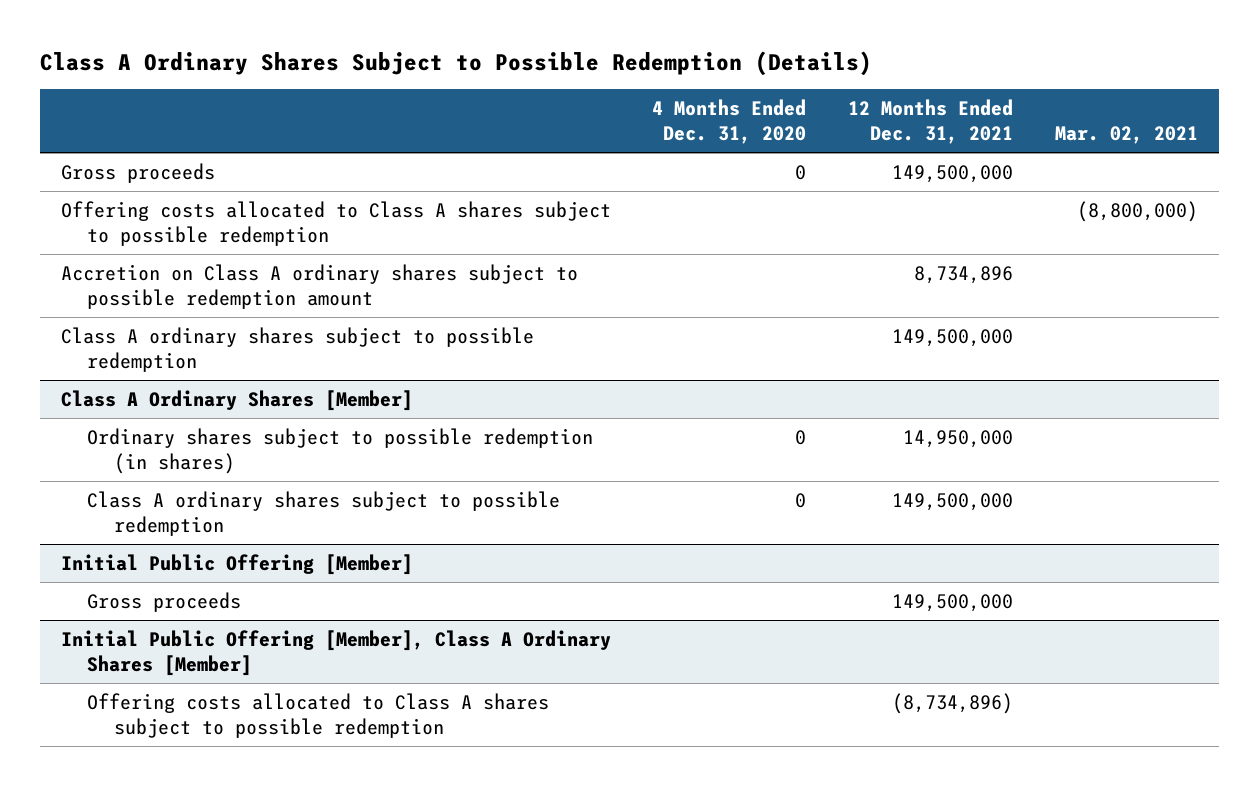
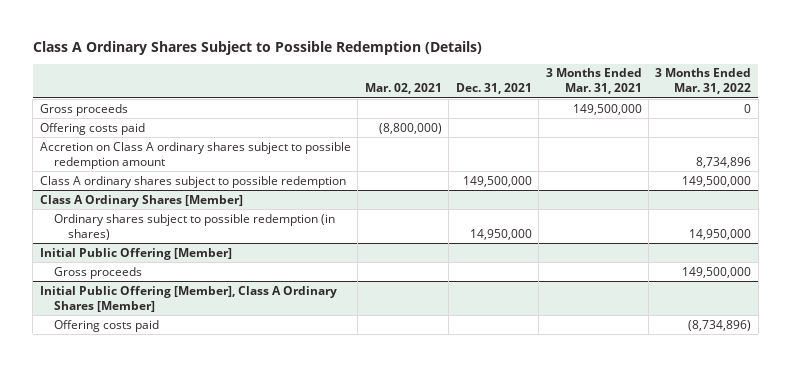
- | 4 Months Ended Dec. 31, 2020 | 12 Months Ended Dec. 31, 2021 | Mar. 02, 2021
+ | Mar. 02, 2021 | Dec. 31, 2021 | 3 Months Ended Mar. 31, 2021 | 3 Months Ended Mar. 31, 2022
- Offering costs allocated to Class A shares subject to possible redemption | | | (8,800,000)
+ Offering costs paid | (8,800,000) | | |
@ Class A Ordinary Shares [Member]
- Class A ordinary shares subject to possible redemption | 0 | 149,500,000 |
@ Initial Public Offering [Member], Class A Ordinary Shares [Member]
- Offering costs allocated to Class A shares subject to possible redemption | | (8,734,896) |
+ Offering costs paid | | | | (8,734,896)

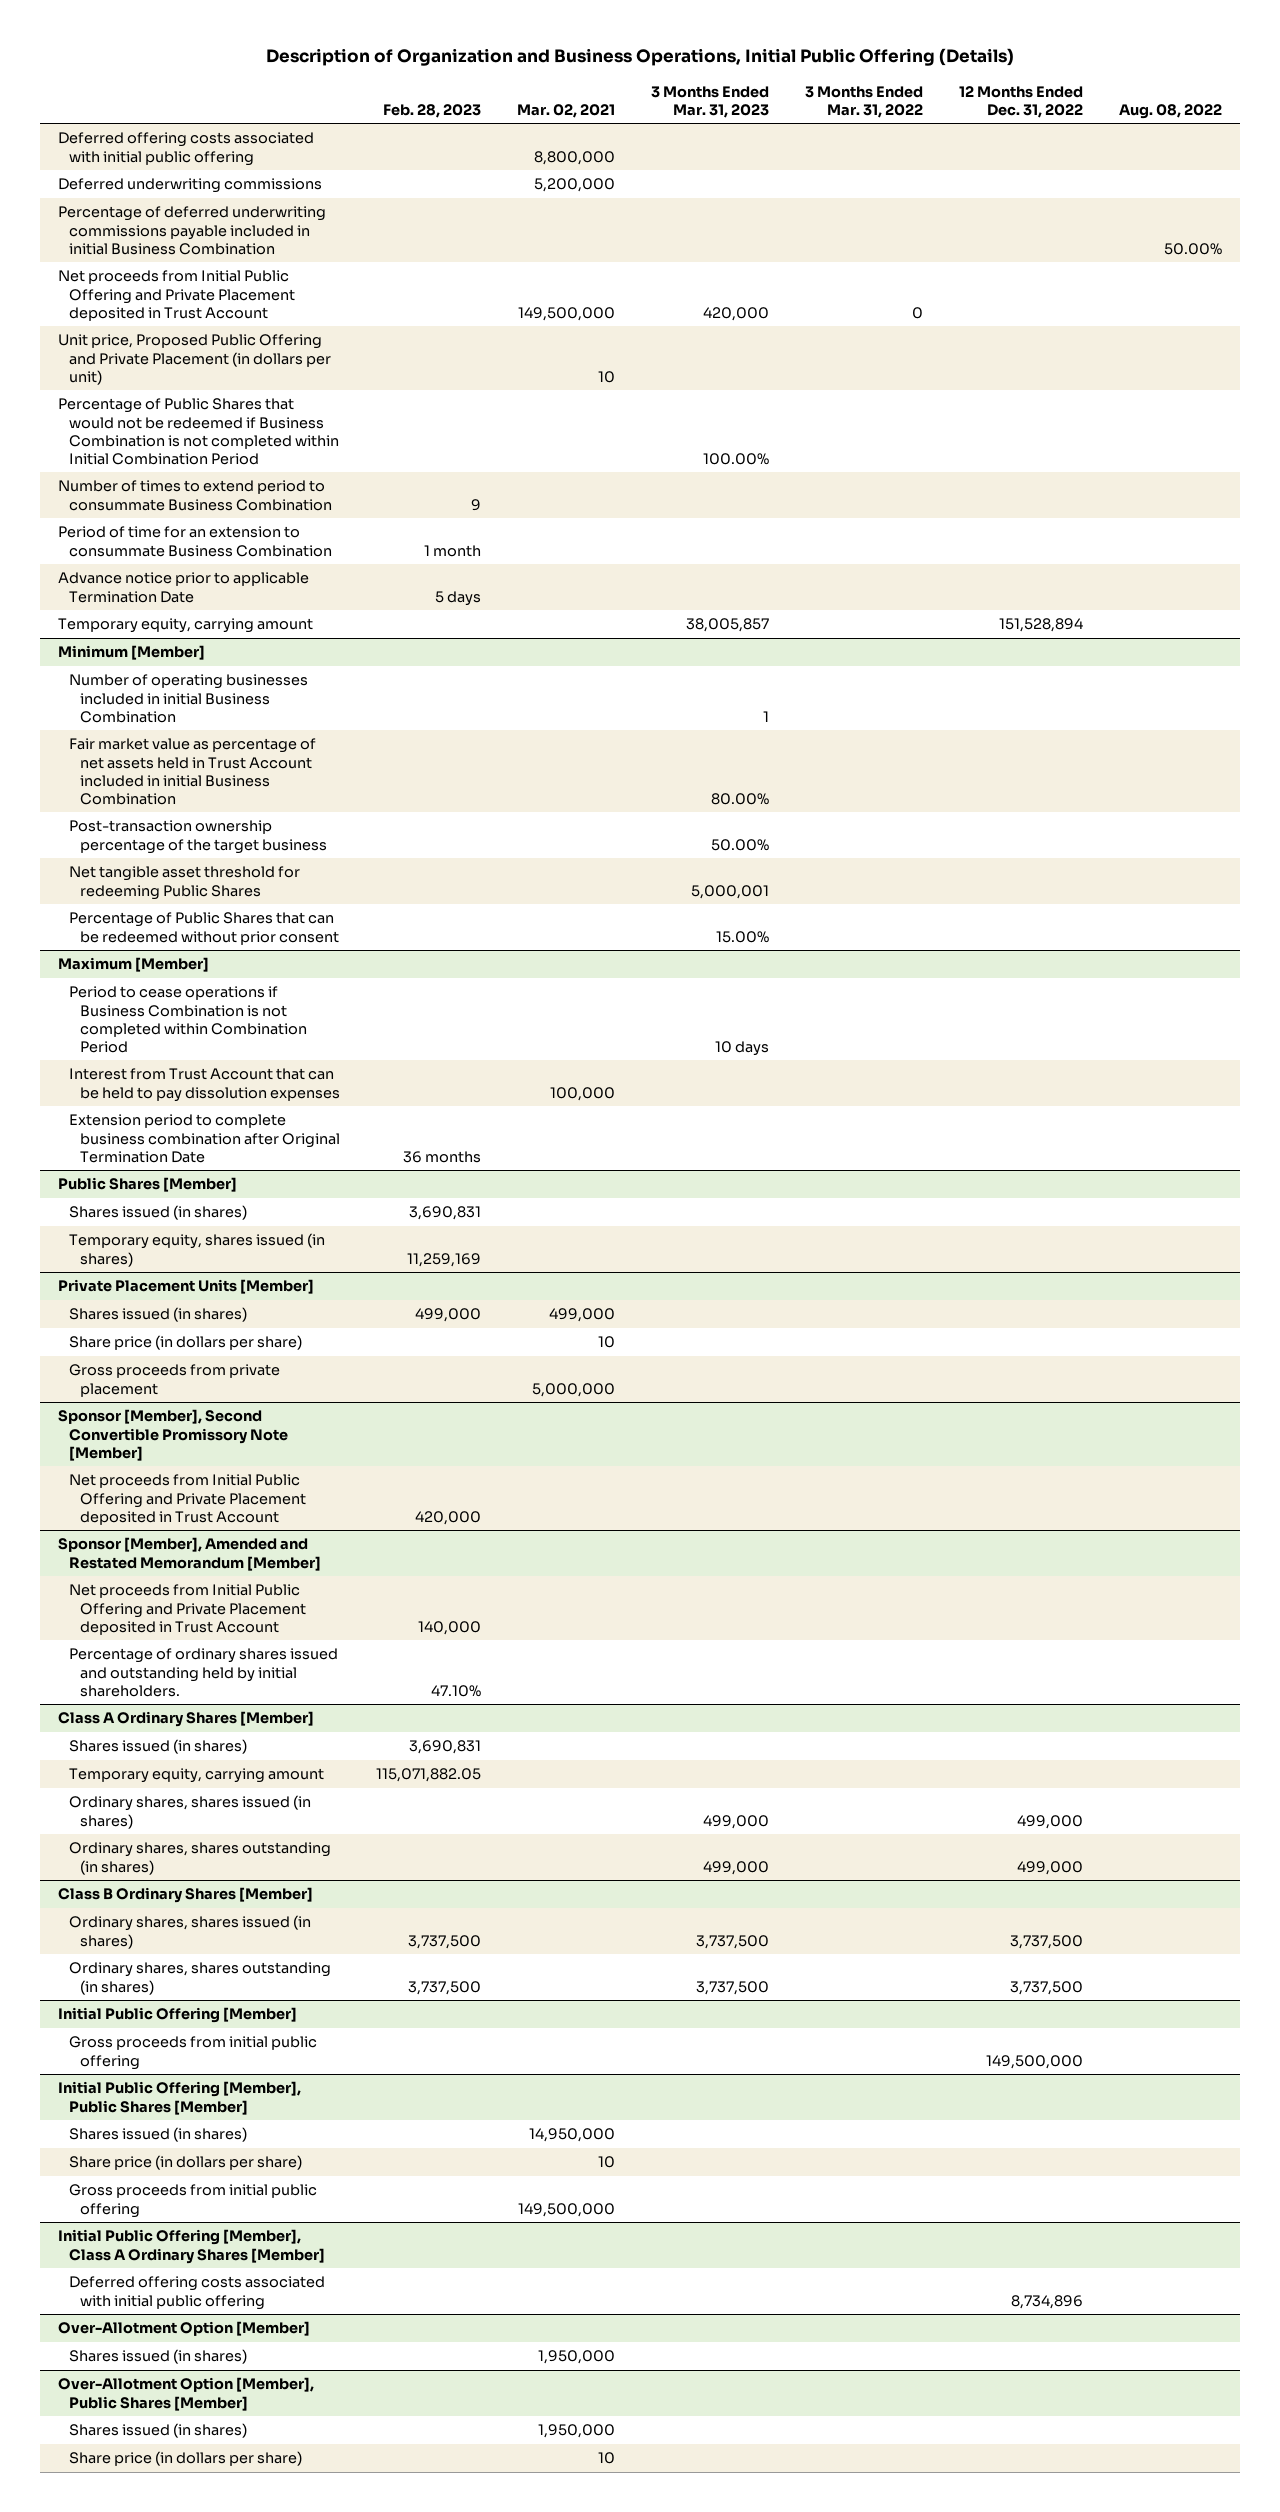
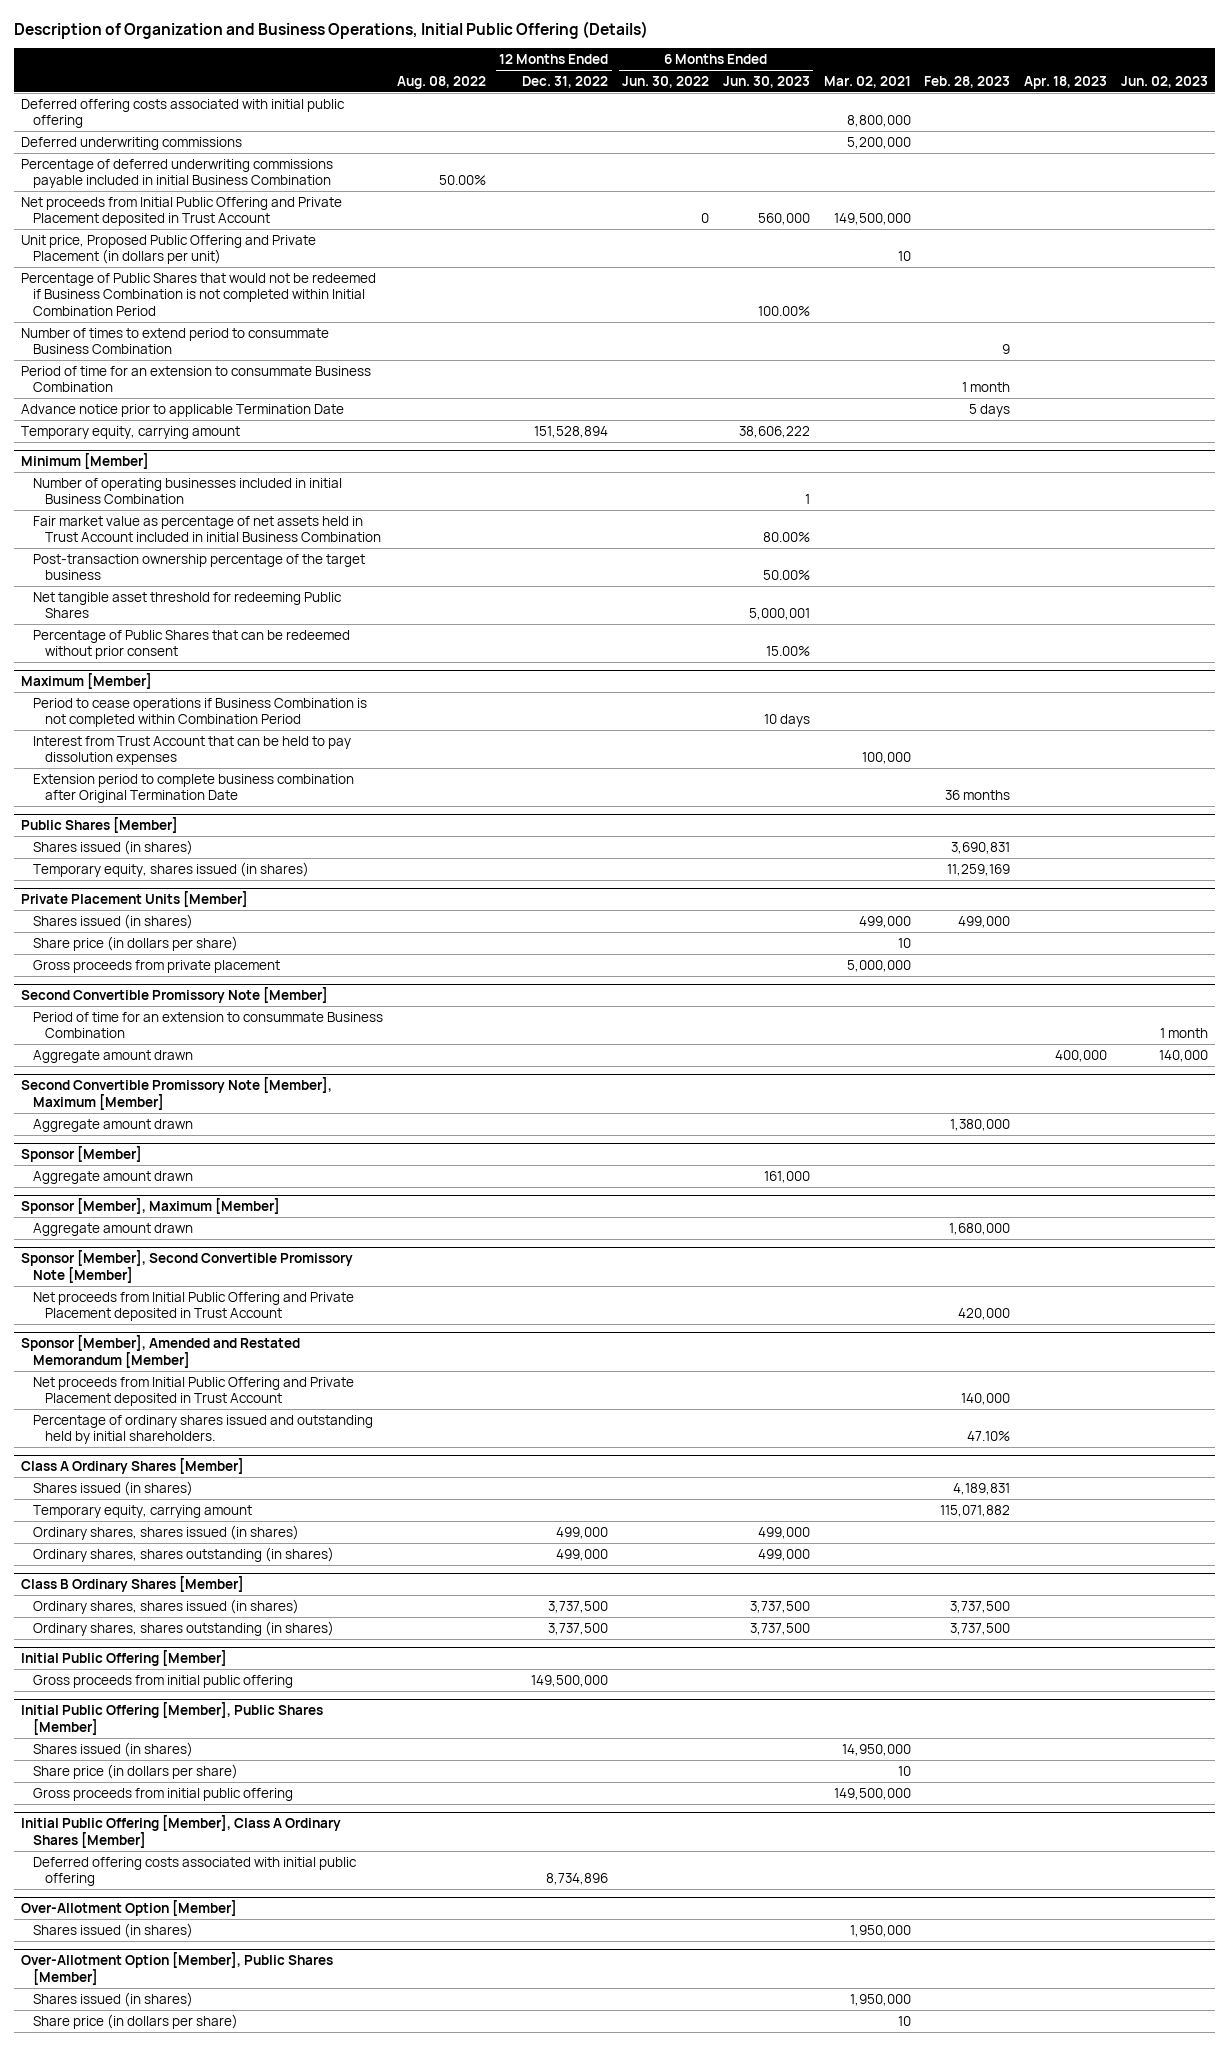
- | Feb. 28, 2023 | Mar. 02, 2021 | 3 Months Ended Mar. 31, 2023 | 3 Months Ended Mar. 31, 2022 | 12 Months Ended Dec. 31, 2022 | Aug. 08, 2022
+ | Aug. 08, 2022 | 12 Months Ended Dec. 31, 2022 | 6 Months Ended Jun. 30, 2022 | 6 Months Ended Jun. 30, 2023 | Mar. 02, 2021 | Feb. 28, 2023 | Apr. 18, 2023 | Jun. 02, 2023
+ Second Convertible Promissory Note [Member]
+ Period of time for an extension to consummate Business Combination | | | | | | | | 1 month
+ Aggregate amount drawn | | | | | | | 400,000 | 140,000
+ Second Convertible Promissory Note [Member], Maximum [Member]
+ Aggregate amount drawn | | | | | | 1,380,000 | |
+ Sponsor [Member]
+ Aggregate amount drawn | | | | 161,000 | | | |
+ Sponsor [Member], Maximum [Member]
+ Aggregate amount drawn | | | | | | 1,680,000 | |
@ Class A Ordinary Shares [Member]
- Shares issued (in shares) | 3,690,831 | | | | |
- Temporary equity, carrying amount | 115,071,882.05 | | | | |
+ Shares issued (in shares) | | | | | | 4,189,831 | |
+ Temporary equity, carrying amount | | | | | | 115,071,882 | |

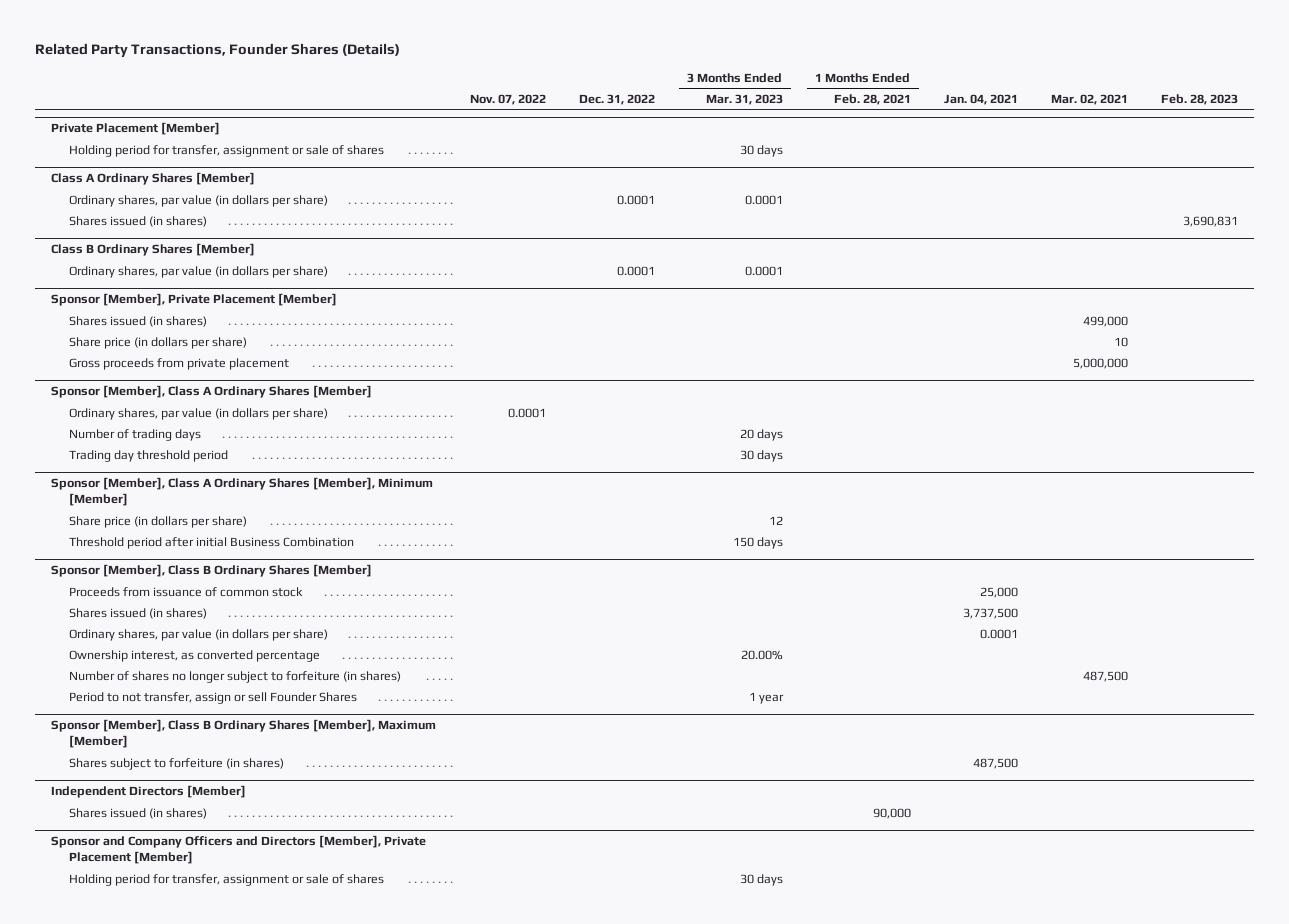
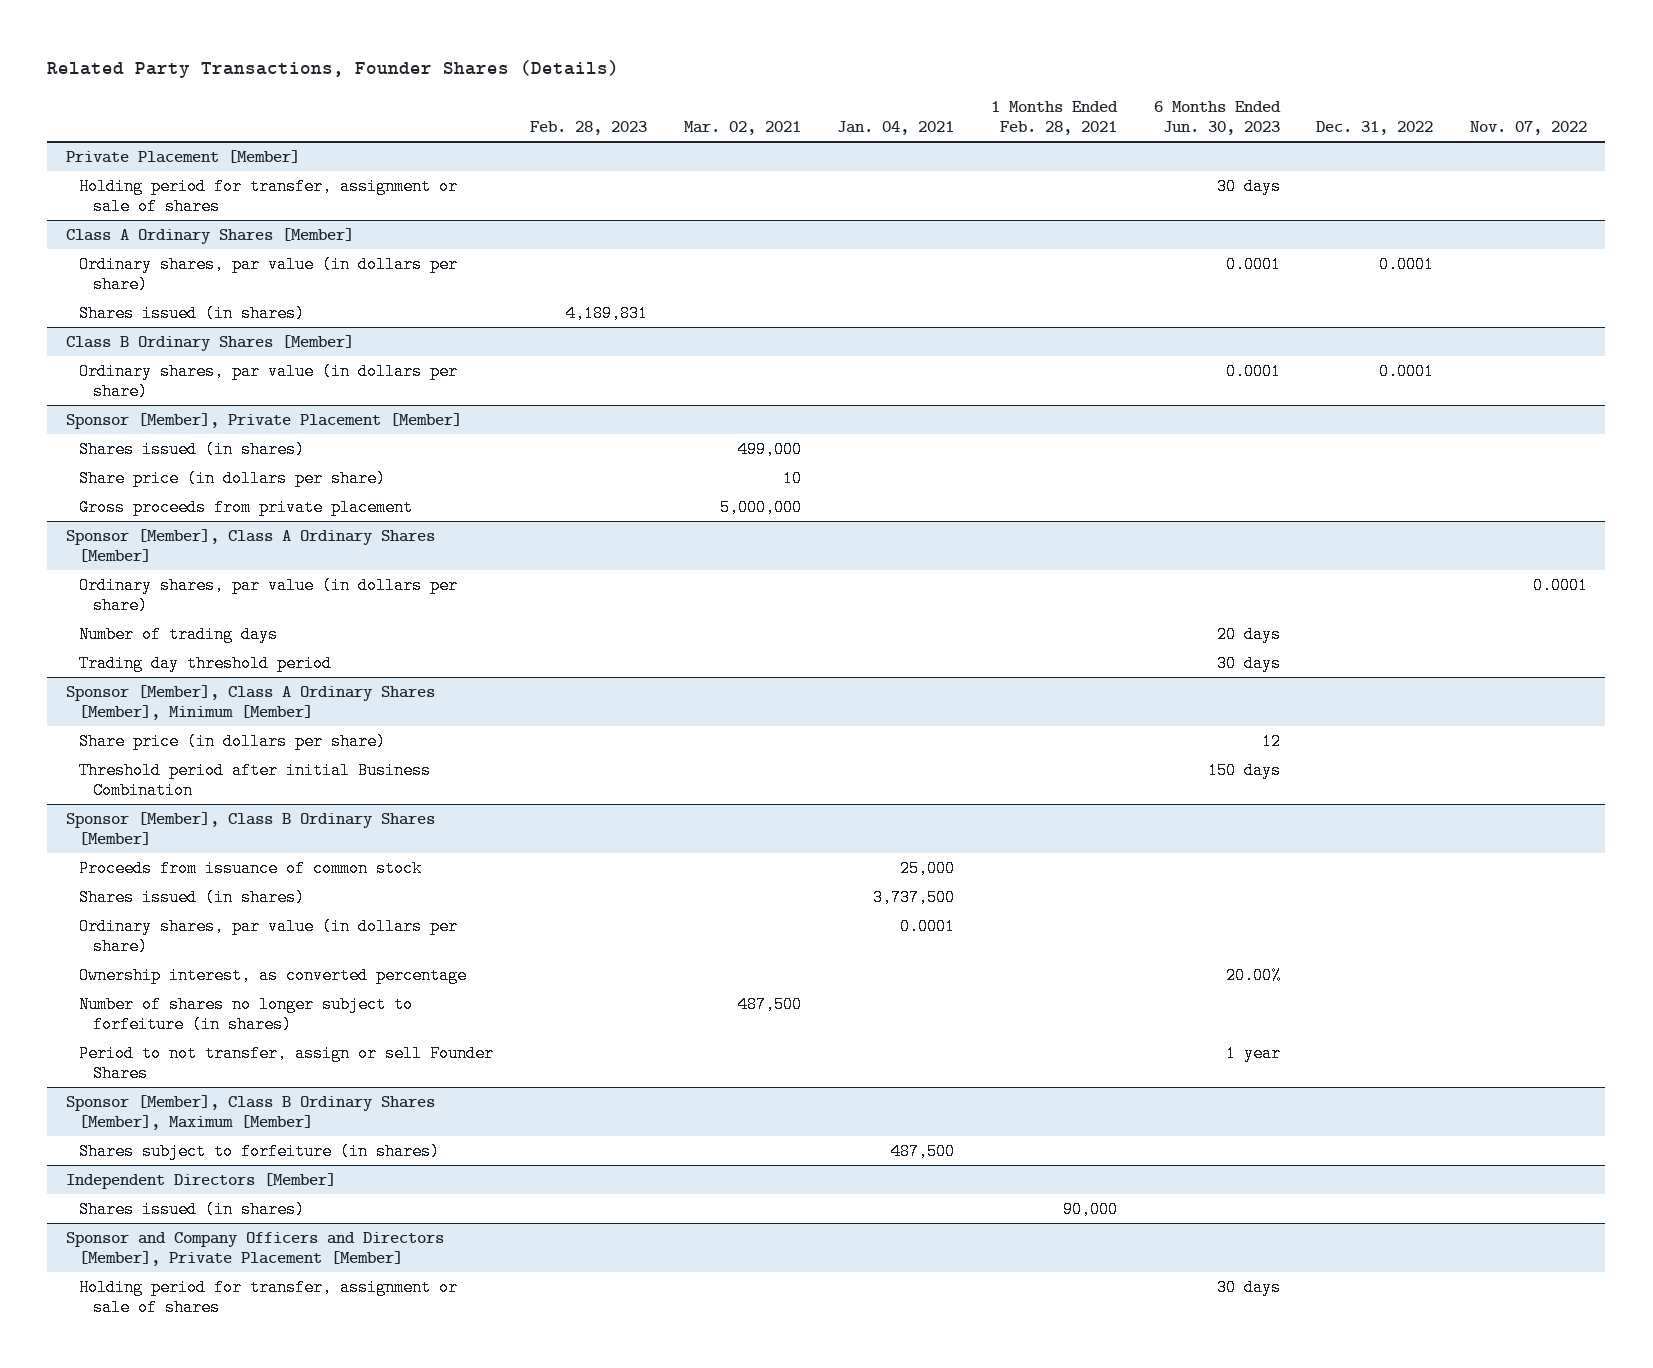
- | Nov. 07, 2022 | Dec. 31, 2022 | 3 Months Ended Mar. 31, 2023 | 1 Months Ended Feb. 28, 2021 | Jan. 04, 2021 | Mar. 02, 2021 | Feb. 28, 2023
+ | Feb. 28, 2023 | Mar. 02, 2021 | Jan. 04, 2021 | 1 Months Ended Feb. 28, 2021 | 6 Months Ended Jun. 30, 2023 | Dec. 31, 2022 | Nov. 07, 2022
@ Class A Ordinary Shares [Member]
- Shares issued (in shares) | | | | | | | 3,690,831
+ Shares issued (in shares) | 4,189,831 | | | | | |

